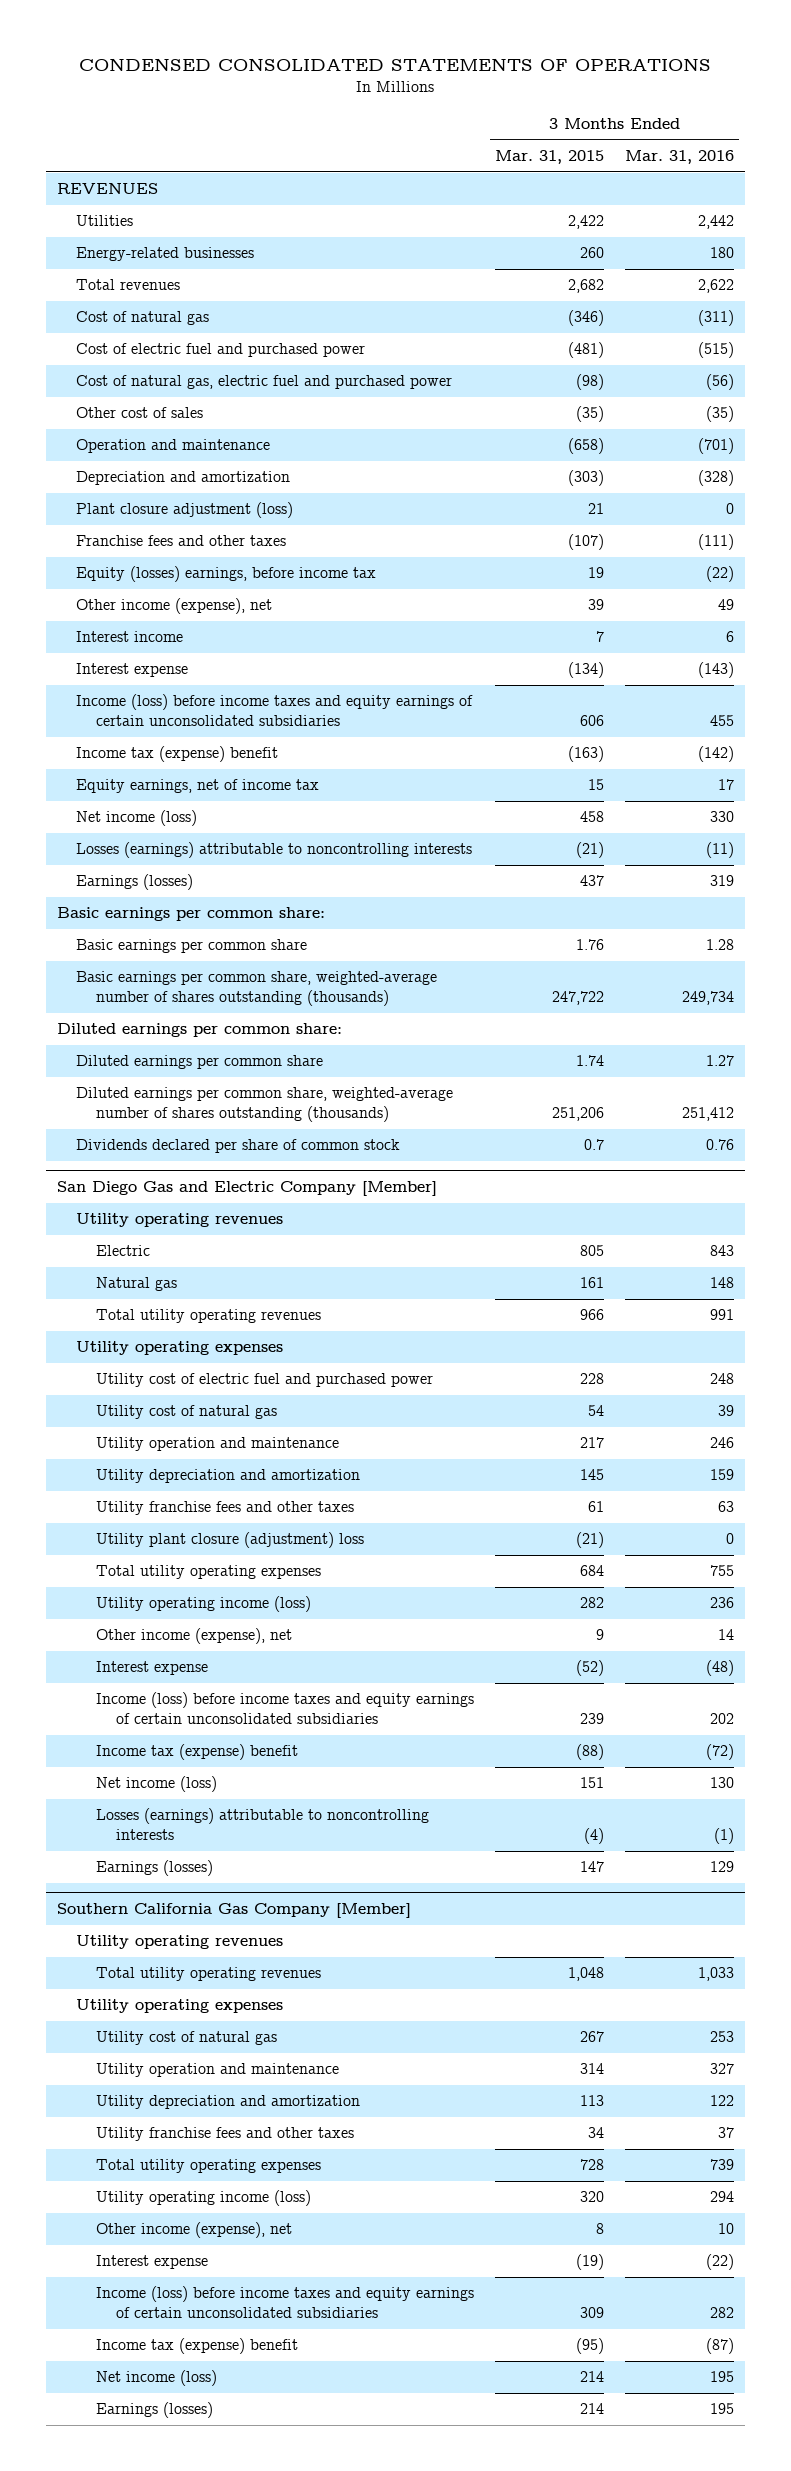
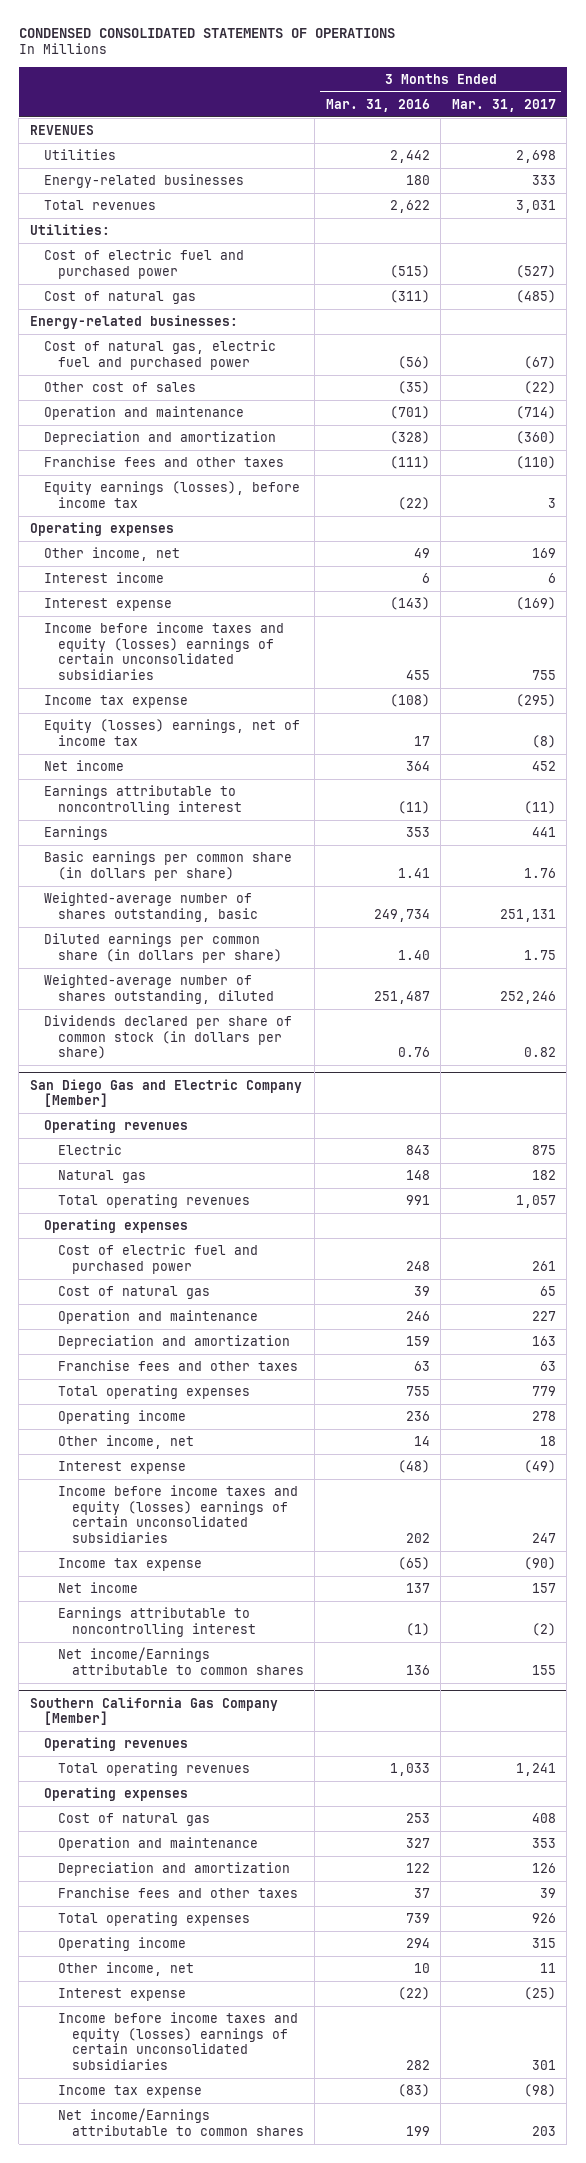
- | 3 Months Ended Mar. 31, 2015 | 3 Months Ended Mar. 31, 2016
+ | 3 Months Ended Mar. 31, 2016 | 3 Months Ended Mar. 31, 2017
+ Utilities:
moved down: Cost of natural gas | (311) | (485)
+ Energy-related businesses:
- Plant closure adjustment (loss) | 21 | 0
- Equity (losses) earnings, before income tax | 19 | (22)
- Other income (expense), net | 39 | 49
+ Equity earnings (losses), before income tax | (22) | 3
+ Operating expenses
+ Other income, net | 49 | 169
- Income (loss) before income taxes and equity earnings of certain unconsolidated subsidiaries | 606 | 455
- Income tax (expense) benefit | (163) | (142)
- Equity earnings, net of income tax | 15 | 17
- Net income (loss) | 458 | 330
- Losses (earnings) attributable to noncontrolling interests | (21) | (11)
- Earnings (losses) | 437 | 319
- Basic earnings per common share:
- Basic earnings per common share | 1.76 | 1.28
- Basic earnings per common share, weighted-average number of shares outstanding (thousands) | 247,722 | 249,734
- Diluted earnings per common share:
- Diluted earnings per common share | 1.74 | 1.27
- Diluted earnings per common share, weighted-average number of shares outstanding (thousands) | 251,206 | 251,412
- Dividends declared per share of common stock | 0.7 | 0.76
+ Income before income taxes and equity (losses) earnings of certain unconsolidated subsidiaries | 455 | 755
+ Income tax expense | (108) | (295)
+ Equity (losses) earnings, net of income tax | 17 | (8)
+ Net income | 364 | 452
+ Earnings attributable to noncontrolling interest | (11) | (11)
+ Earnings | 353 | 441
+ Basic earnings per common share (in dollars per share) | 1.41 | 1.76
+ Weighted-average number of shares outstanding, basic | 249,734 | 251,131
+ Diluted earnings per common share (in dollars per share) | 1.40 | 1.75
+ Weighted-average number of shares outstanding, diluted | 251,487 | 252,246
+ Dividends declared per share of common stock (in dollars per share) | 0.76 | 0.82
@ San Diego Gas and Electric Company [Member]
- Utility operating revenues
+ Operating revenues
- Total utility operating revenues | 966 | 991
- Utility operating expenses
- Utility cost of electric fuel and purchased power | 228 | 248
- Utility cost of natural gas | 54 | 39
- Utility operation and maintenance | 217 | 246
- Utility depreciation and amortization | 145 | 159
- Utility franchise fees and other taxes | 61 | 63
- Utility plant closure (adjustment) loss | (21) | 0
- Total utility operating expenses | 684 | 755
- Utility operating income (loss) | 282 | 236
- Other income (expense), net | 9 | 14
+ Total operating revenues | 991 | 1,057
+ Operating expenses
+ Cost of electric fuel and purchased power | 248 | 261
+ Cost of natural gas | 39 | 65
+ Operation and maintenance | 246 | 227
+ Depreciation and amortization | 159 | 163
+ Franchise fees and other taxes | 63 | 63
+ Total operating expenses | 755 | 779
+ Operating income | 236 | 278
+ Other income, net | 14 | 18
- Income (loss) before income taxes and equity earnings of certain unconsolidated subsidiaries | 239 | 202
- Income tax (expense) benefit | (88) | (72)
- Net income (loss) | 151 | 130
- Losses (earnings) attributable to noncontrolling interests | (4) | (1)
- Earnings (losses) | 147 | 129
+ Income before income taxes and equity (losses) earnings of certain unconsolidated subsidiaries | 202 | 247
+ Income tax expense | (65) | (90)
+ Net income | 137 | 157
+ Earnings attributable to noncontrolling interest | (1) | (2)
+ Net income/Earnings attributable to common shares | 136 | 155
@ Southern California Gas Company [Member]
- Utility operating revenues
- Total utility operating revenues | 1,048 | 1,033
- Utility operating expenses
- Utility cost of natural gas | 267 | 253
- Utility operation and maintenance | 314 | 327
- Utility depreciation and amortization | 113 | 122
- Utility franchise fees and other taxes | 34 | 37
- Total utility operating expenses | 728 | 739
- Utility operating income (loss) | 320 | 294
- Other income (expense), net | 8 | 10
+ Operating revenues
+ Total operating revenues | 1,033 | 1,241
+ Operating expenses
+ Cost of natural gas | 253 | 408
+ Operation and maintenance | 327 | 353
+ Depreciation and amortization | 122 | 126
+ Franchise fees and other taxes | 37 | 39
+ Total operating expenses | 739 | 926
+ Operating income | 294 | 315
+ Other income, net | 10 | 11
- Income (loss) before income taxes and equity earnings of certain unconsolidated subsidiaries | 309 | 282
- Income tax (expense) benefit | (95) | (87)
- Net income (loss) | 214 | 195
- Earnings (losses) | 214 | 195
+ Income before income taxes and equity (losses) earnings of certain unconsolidated subsidiaries | 282 | 301
+ Income tax expense | (83) | (98)
+ Net income/Earnings attributable to common shares | 199 | 203

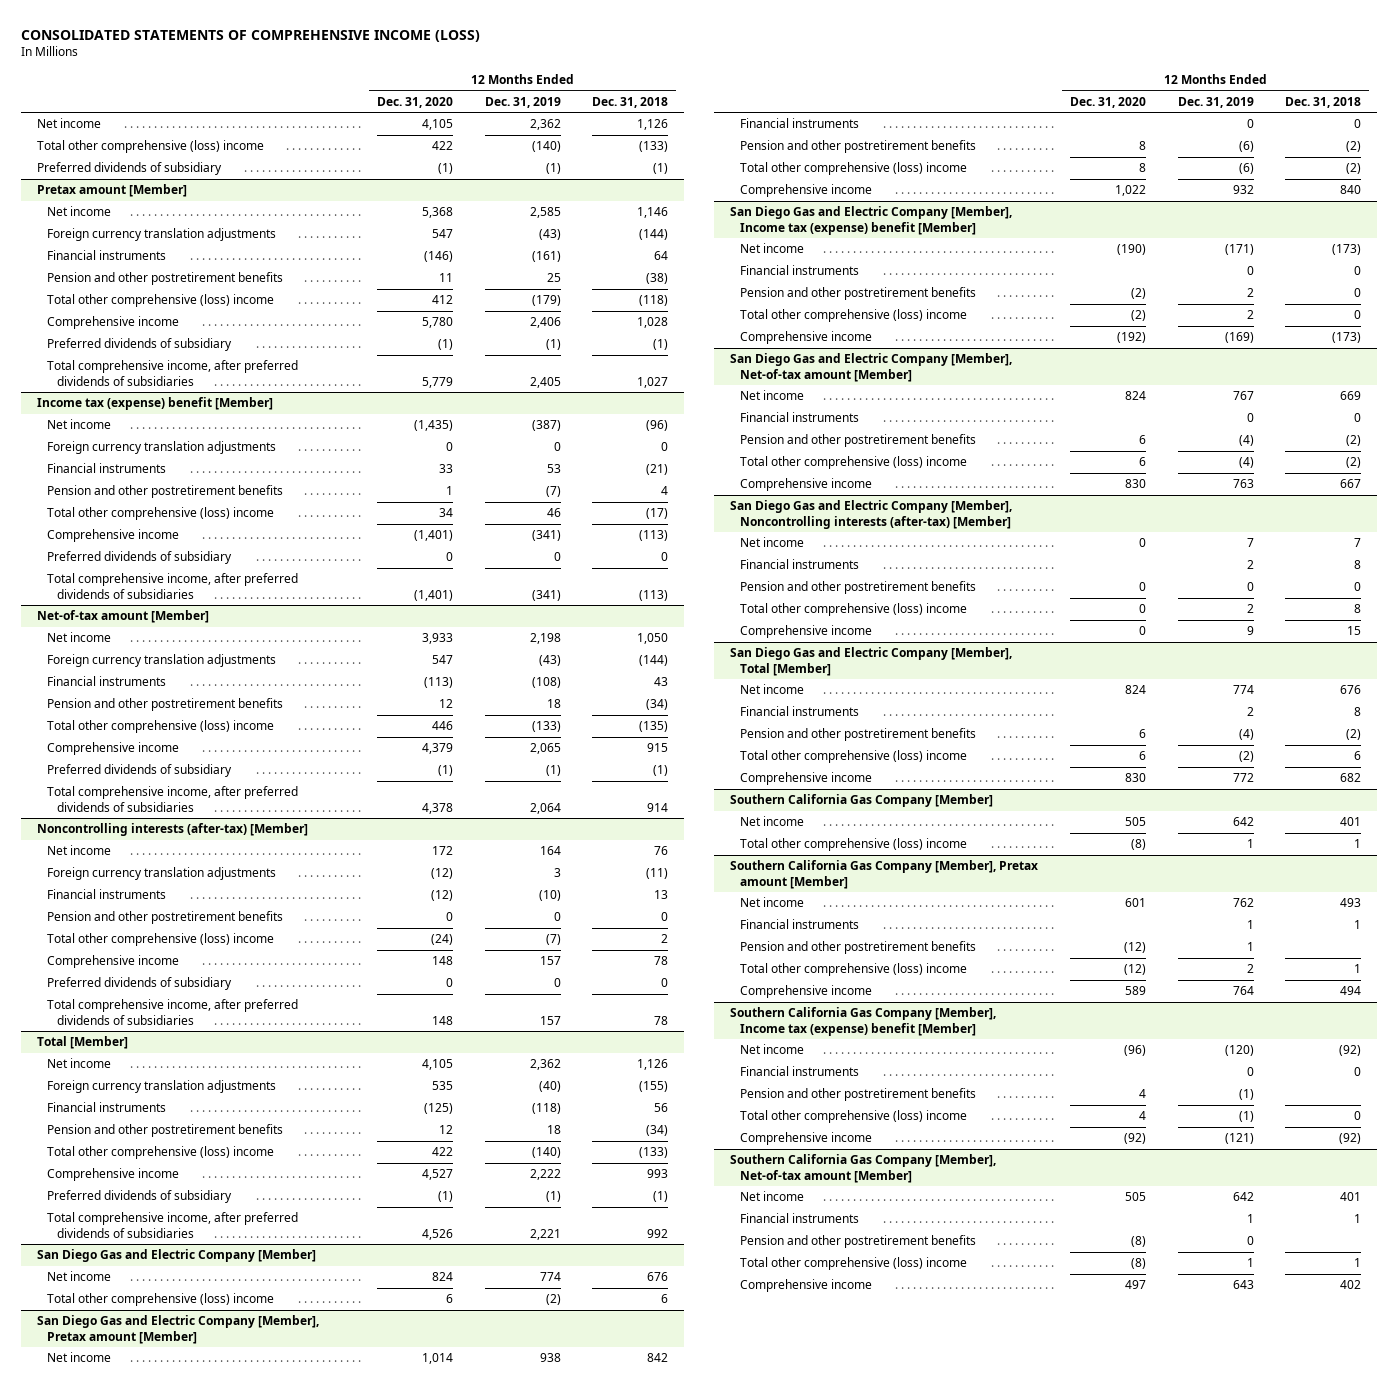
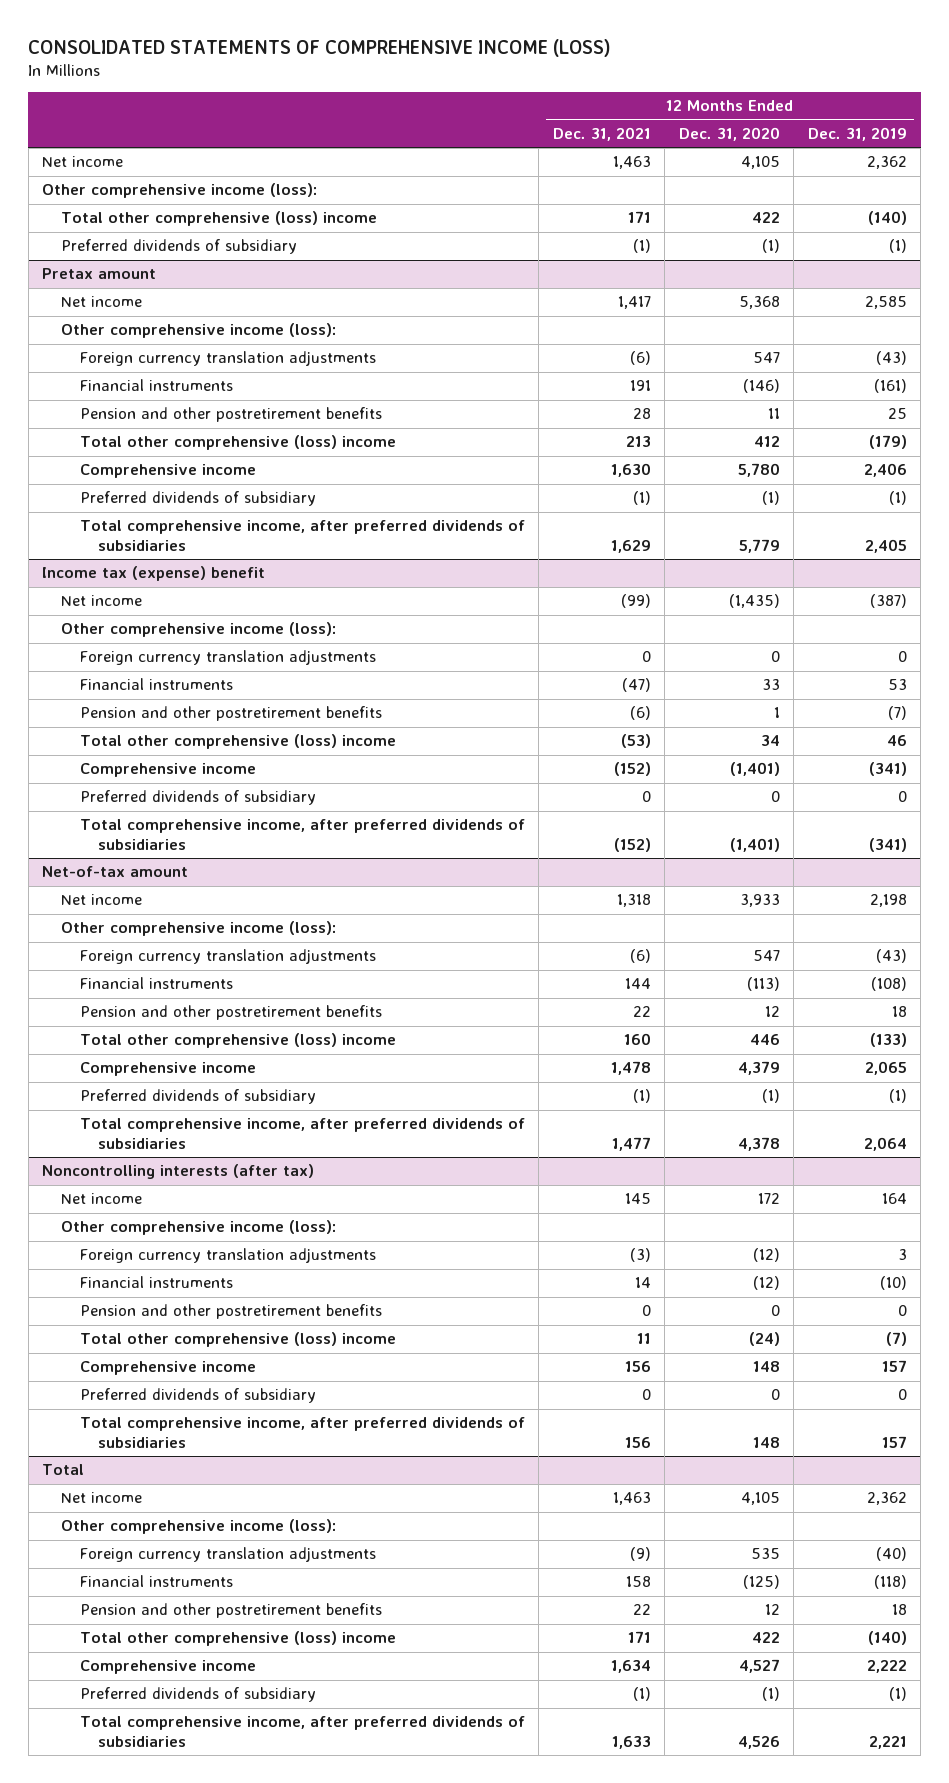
- | 12 Months Ended Dec. 31, 2020 | 12 Months Ended Dec. 31, 2019 | 12 Months Ended Dec. 31, 2018
+ | 12 Months Ended Dec. 31, 2021 | 12 Months Ended Dec. 31, 2020 | 12 Months Ended Dec. 31, 2019
+ Other comprehensive income (loss):
- Pretax amount [Member]
+ Pretax amount
+ Other comprehensive income (loss):
- Income tax (expense) benefit [Member]
+ Income tax (expense) benefit
+ Other comprehensive income (loss):
- Net-of-tax amount [Member]
+ Net-of-tax amount
+ Other comprehensive income (loss):
- Noncontrolling interests (after-tax) [Member]
+ Noncontrolling interests (after tax)
+ Other comprehensive income (loss):
- Total [Member]
+ Total
+ Other comprehensive income (loss):
- San Diego Gas and Electric Company [Member]
- Net income | 824 | 774 | 676
- Total other comprehensive (loss) income | 6 | (2) | 6
- San Diego Gas and Electric Company [Member], Pretax amount [Member]
- Net income | 1,014 | 938 | 842
- Financial instruments | | 0 | 0
- Pension and other postretirement benefits | 8 | (6) | (2)
- Total other comprehensive (loss) income | 8 | (6) | (2)
- Comprehensive income | 1,022 | 932 | 840
- San Diego Gas and Electric Company [Member], Income tax (expense) benefit [Member]
- Net income | (190) | (171) | (173)
- Financial instruments | | 0 | 0
- Pension and other postretirement benefits | (2) | 2 | 0
- Total other comprehensive (loss) income | (2) | 2 | 0
- Comprehensive income | (192) | (169) | (173)
- San Diego Gas and Electric Company [Member], Net-of-tax amount [Member]
- Net income | 824 | 767 | 669
- Financial instruments | | 0 | 0
- Pension and other postretirement benefits | 6 | (4) | (2)
- Total other comprehensive (loss) income | 6 | (4) | (2)
- Comprehensive income | 830 | 763 | 667
- San Diego Gas and Electric Company [Member], Noncontrolling interests (after-tax) [Member]
- Net income | 0 | 7 | 7
- Financial instruments | | 2 | 8
- Pension and other postretirement benefits | 0 | 0 | 0
- Total other comprehensive (loss) income | 0 | 2 | 8
- Comprehensive income | 0 | 9 | 15
- San Diego Gas and Electric Company [Member], Total [Member]
- Net income | 824 | 774 | 676
- Financial instruments | | 2 | 8
- Pension and other postretirement benefits | 6 | (4) | (2)
- Total other comprehensive (loss) income | 6 | (2) | 6
- Comprehensive income | 830 | 772 | 682
- Southern California Gas Company [Member]
- Net income | 505 | 642 | 401
- Total other comprehensive (loss) income | (8) | 1 | 1
- Southern California Gas Company [Member], Pretax amount [Member]
- Net income | 601 | 762 | 493
- Financial instruments | | 1 | 1
- Pension and other postretirement benefits | (12) | 1 |
- Total other comprehensive (loss) income | (12) | 2 | 1
- Comprehensive income | 589 | 764 | 494
- Southern California Gas Company [Member], Income tax (expense) benefit [Member]
- Net income | (96) | (120) | (92)
- Financial instruments | | 0 | 0
- Pension and other postretirement benefits | 4 | (1) |
- Total other comprehensive (loss) income | 4 | (1) | 0
- Comprehensive income | (92) | (121) | (92)
- Southern California Gas Company [Member], Net-of-tax amount [Member]
- Net income | 505 | 642 | 401
- Financial instruments | | 1 | 1
- Pension and other postretirement benefits | (8) | 0 |
- Total other comprehensive (loss) income | (8) | 1 | 1
- Comprehensive income | 497 | 643 | 402

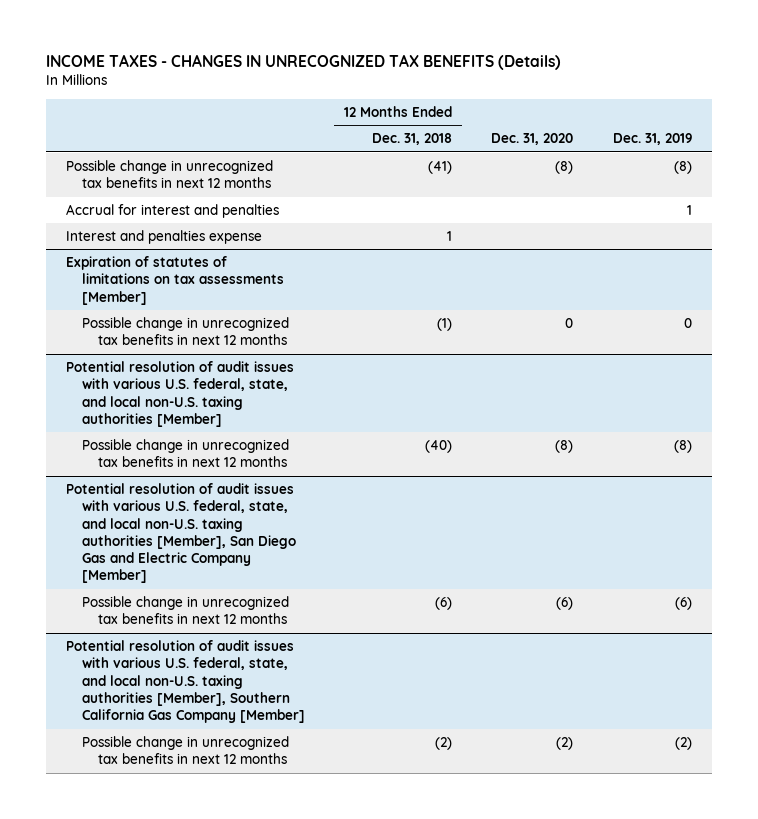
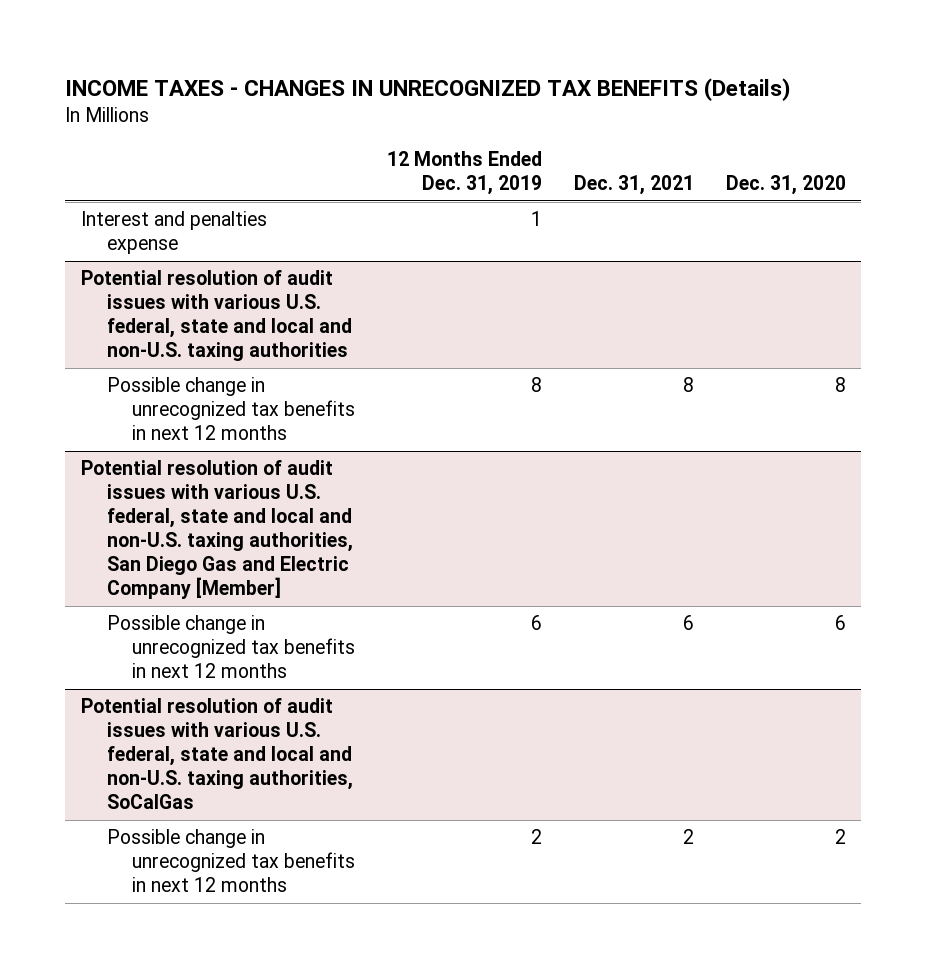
- | 12 Months Ended Dec. 31, 2018 | Dec. 31, 2020 | Dec. 31, 2019
+ | 12 Months Ended Dec. 31, 2019 | Dec. 31, 2021 | Dec. 31, 2020
- Possible change in unrecognized tax benefits in next 12 months | (41) | (8) | (8)
- Accrual for interest and penalties | | | 1
- Expiration of statutes of limitations on tax assessments [Member]
- Possible change in unrecognized tax benefits in next 12 months | (1) | 0 | 0
- Potential resolution of audit issues with various U.S. federal, state, and local non-U.S. taxing authorities [Member]
- Possible change in unrecognized tax benefits in next 12 months | (40) | (8) | (8)
- Potential resolution of audit issues with various U.S. federal, state, and local non-U.S. taxing authorities [Member], San Diego Gas and Electric Company [Member]
- Possible change in unrecognized tax benefits in next 12 months | (6) | (6) | (6)
- Potential resolution of audit issues with various U.S. federal, state, and local non-U.S. taxing authorities [Member], Southern California Gas Company [Member]
- Possible change in unrecognized tax benefits in next 12 months | (2) | (2) | (2)
+ Potential resolution of audit issues with various U.S. federal, state and local and non-U.S. taxing authorities
+ Possible change in unrecognized tax benefits in next 12 months | 8 | 8 | 8
+ Potential resolution of audit issues with various U.S. federal, state and local and non-U.S. taxing authorities, San Diego Gas and Electric Company [Member]
+ Possible change in unrecognized tax benefits in next 12 months | 6 | 6 | 6
+ Potential resolution of audit issues with various U.S. federal, state and local and non-U.S. taxing authorities, SoCalGas
+ Possible change in unrecognized tax benefits in next 12 months | 2 | 2 | 2

